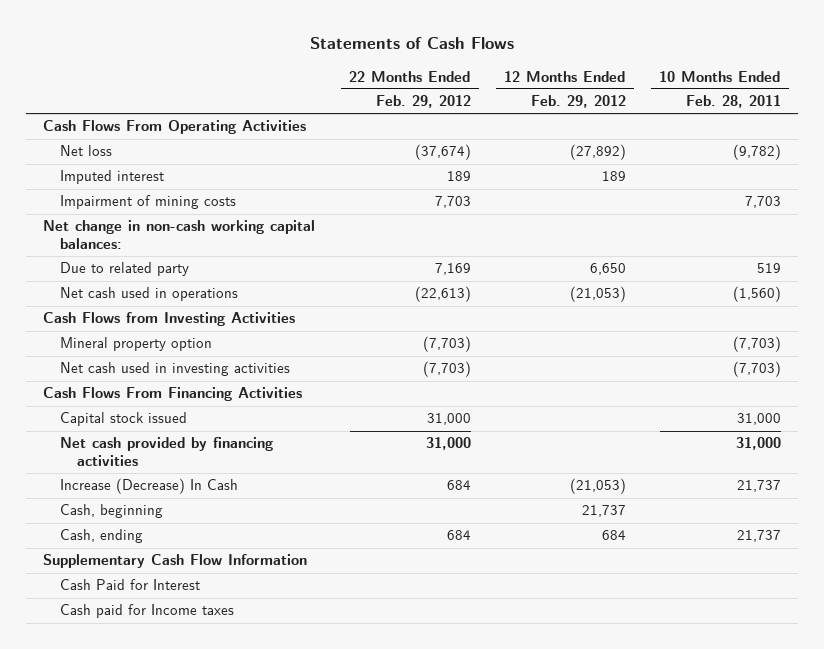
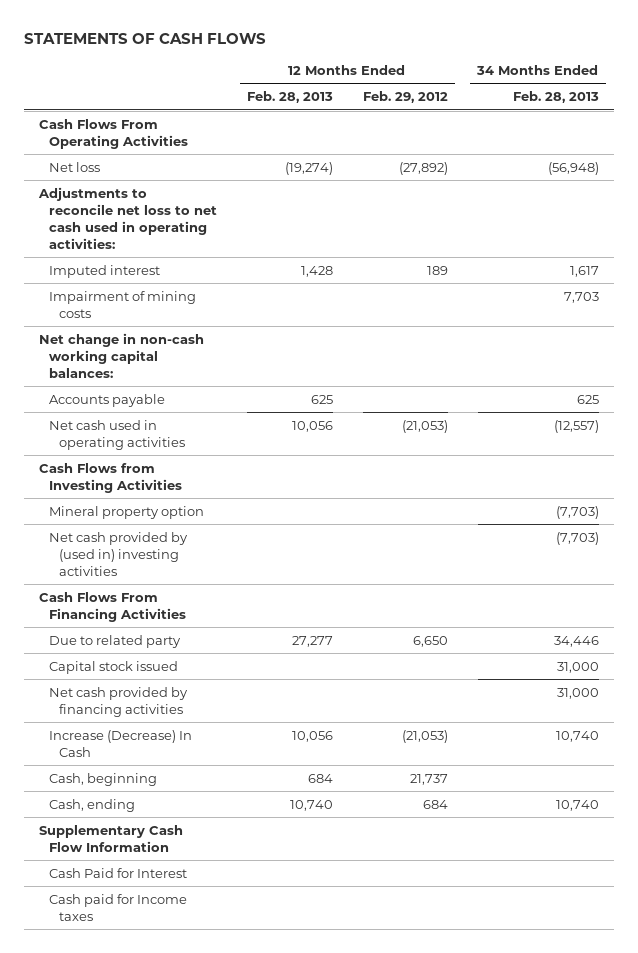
- Statements of Cash Flows
+ STATEMENTS OF CASH FLOWS
- | 22 Months Ended Feb. 29, 2012 | 12 Months Ended Feb. 29, 2012 | 10 Months Ended Feb. 28, 2011
+ | 12 Months Ended Feb. 28, 2013 | 12 Months Ended Feb. 29, 2012 | 34 Months Ended Feb. 28, 2013
+ Adjustments to reconcile net loss to net cash used in operating activities:
- Net cash used in operations | (22,613) | (21,053) | (1,560)
+ Accounts payable | 625 | | 625
+ Net cash used in operating activities | 10,056 | (21,053) | (12,557)
- Net cash used in investing activities | (7,703) | | (7,703)
+ Net cash provided by (used in) investing activities | | | (7,703)
moved down: Due to related party | 27,277 | 6,650 | 34,446

